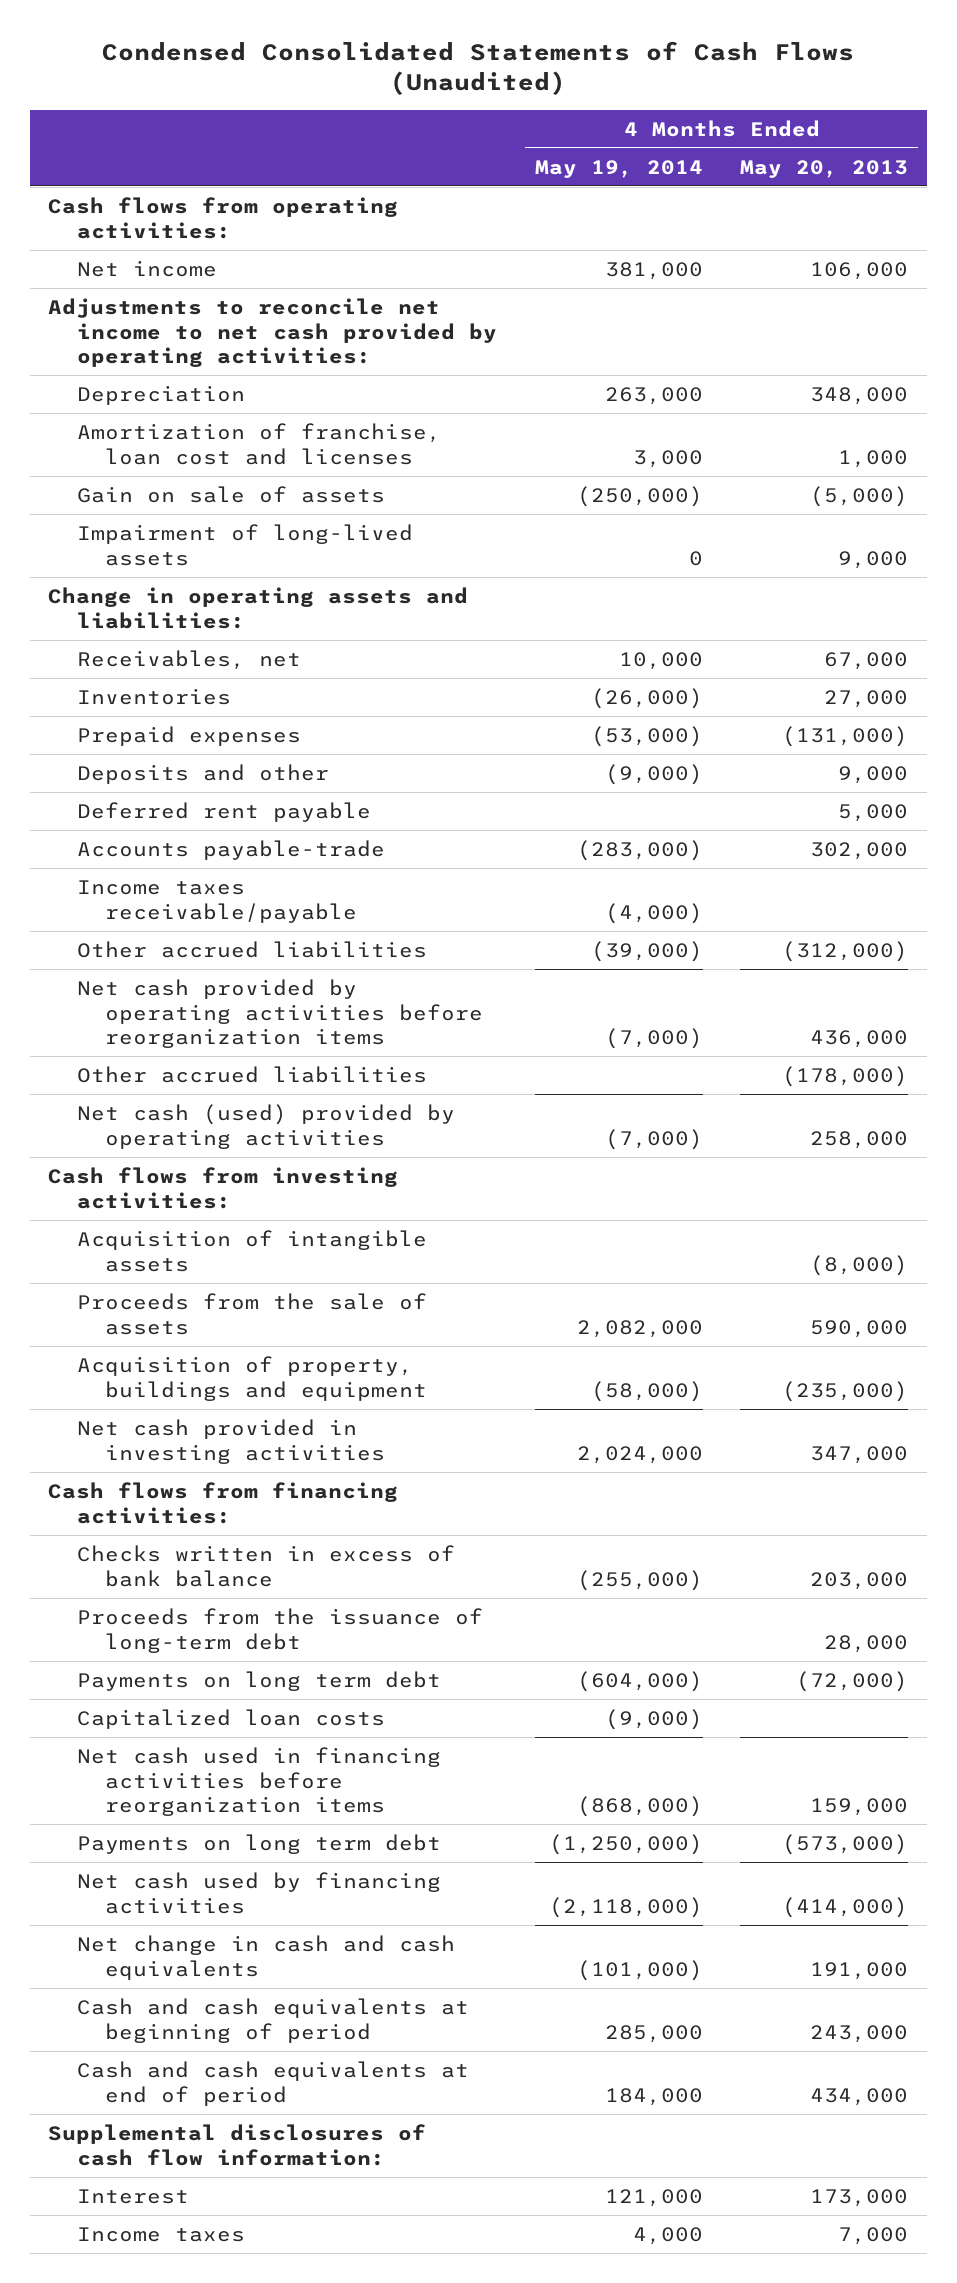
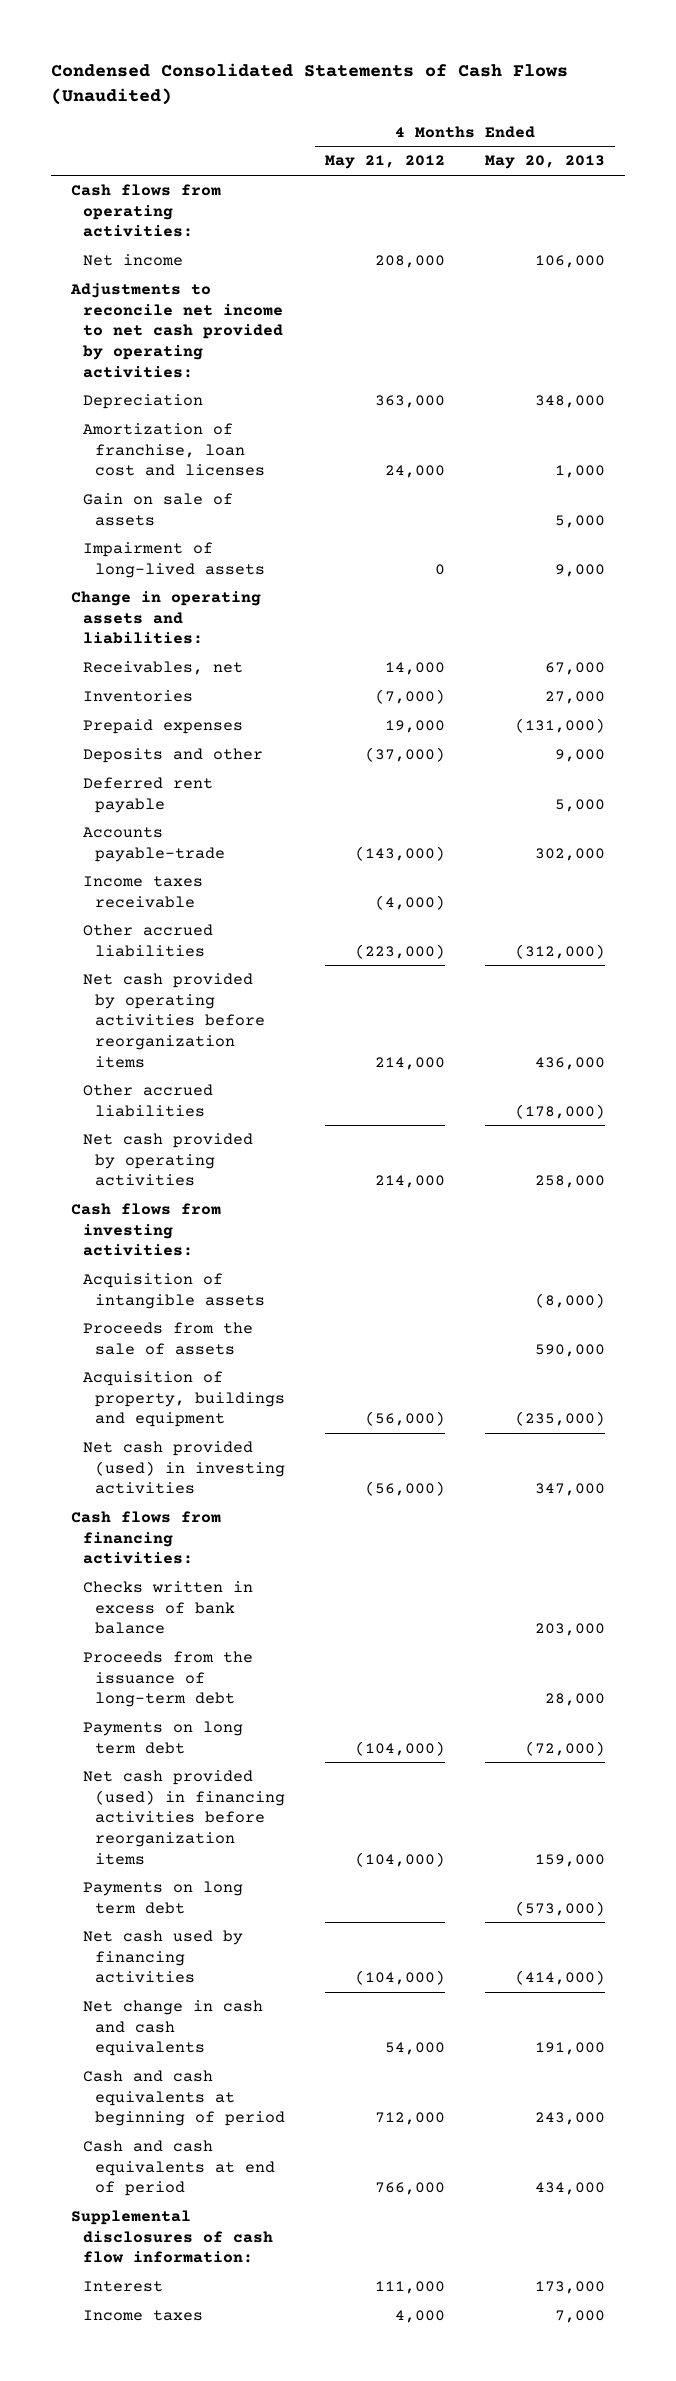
- | 4 Months Ended May 19, 2014 | 4 Months Ended May 20, 2013
+ | 4 Months Ended May 21, 2012 | 4 Months Ended May 20, 2013
- Gain on sale of assets | (250,000) | (5,000)
+ Gain on sale of assets | | 5,000
- Income taxes receivable/payable | (4,000) |
+ Income taxes receivable | (4,000) |
- Net cash (used) provided by operating activities | (7,000) | 258,000
+ Net cash provided by operating activities | 214,000 | 258,000
- Net cash provided in investing activities | 2,024,000 | 347,000
+ Net cash provided (used) in investing activities | (56,000) | 347,000
- Capitalized loan costs | (9,000) |
- Net cash used in financing activities before reorganization items | (868,000) | 159,000
+ Net cash provided (used) in financing activities before reorganization items | (104,000) | 159,000

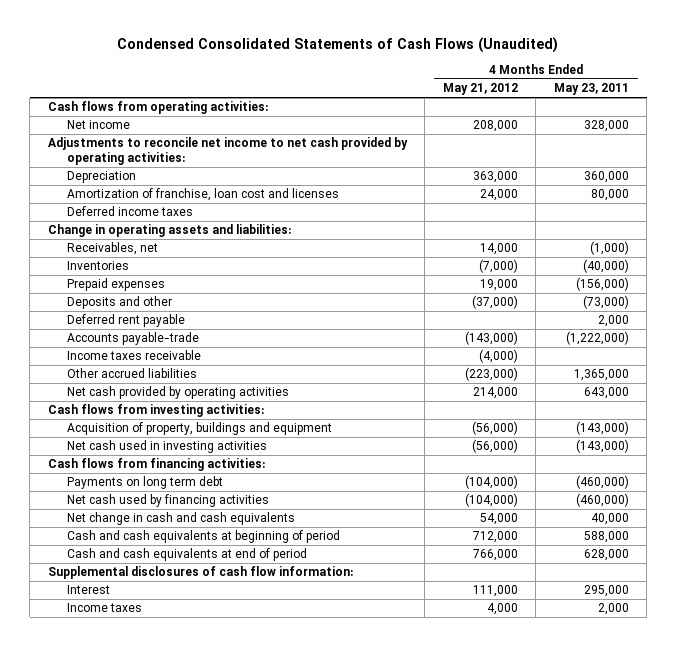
- | 4 Months Ended May 21, 2012 | 4 Months Ended May 20, 2013
+ | 4 Months Ended May 21, 2012 | 4 Months Ended May 23, 2011
- Gain on sale of assets | | 5,000
- Impairment of long-lived assets | 0 | 9,000
+ Deferred income taxes
- Net cash provided by operating activities before reorganization items | 214,000 | 436,000
- Other accrued liabilities | | (178,000)
- Acquisition of intangible assets | | (8,000)
- Proceeds from the sale of assets | | 590,000
- Net cash provided (used) in investing activities | (56,000) | 347,000
+ Net cash used in investing activities | (56,000) | (143,000)
- Checks written in excess of bank balance | | 203,000
- Proceeds from the issuance of long-term debt | | 28,000
- Net cash provided (used) in financing activities before reorganization items | (104,000) | 159,000
- Payments on long term debt | | (573,000)

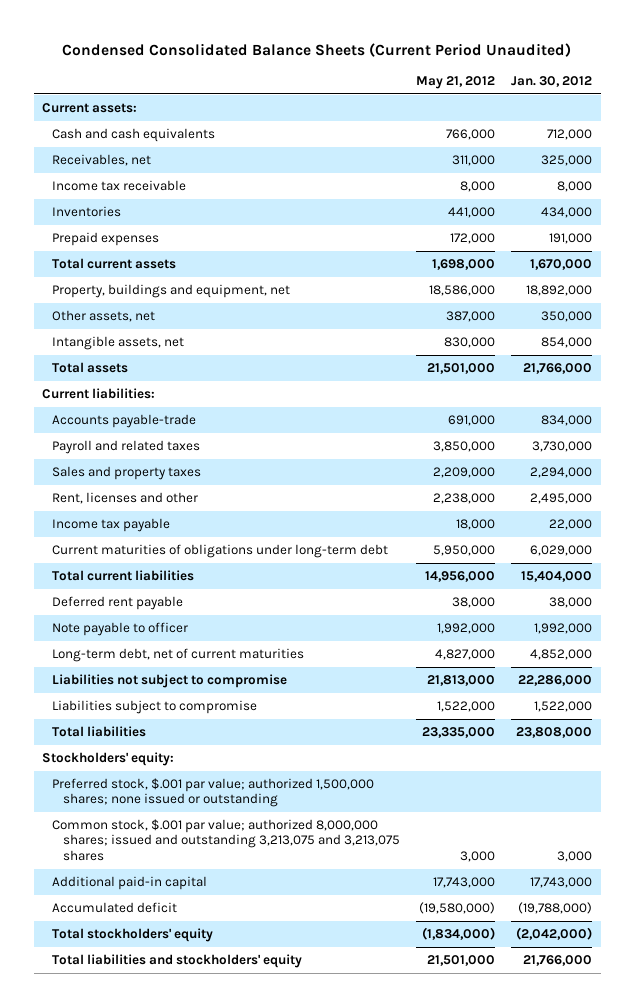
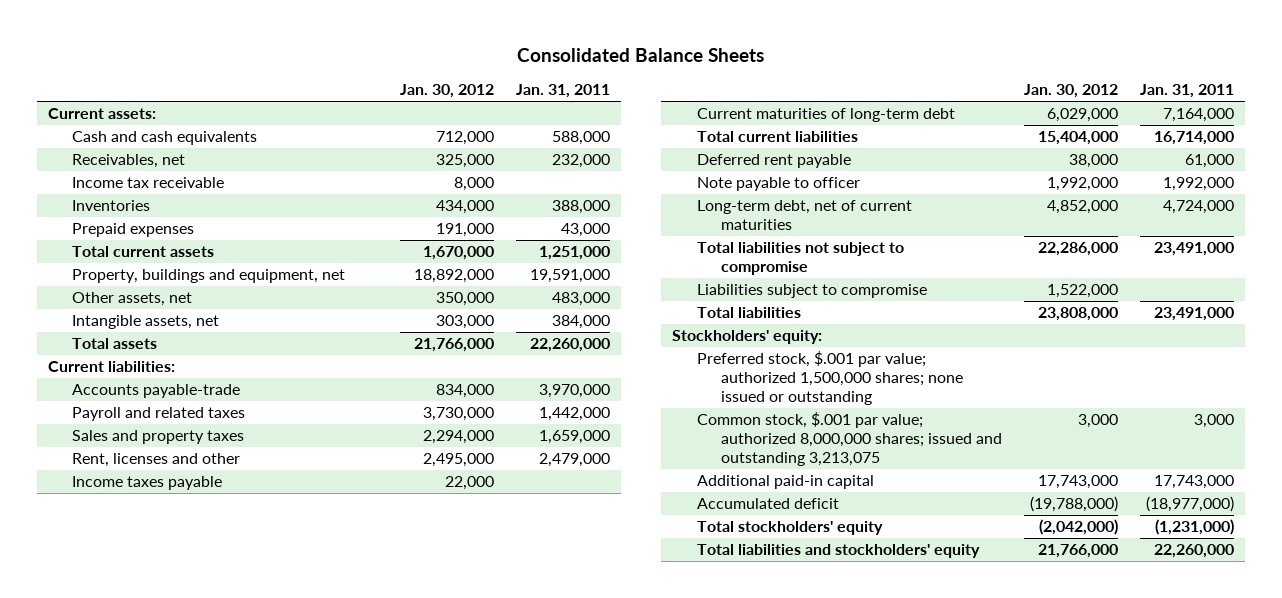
- Condensed Consolidated Balance Sheets (Current Period Unaudited)
+ Consolidated Balance Sheets
- | May 21, 2012 | Jan. 30, 2012
+ | Jan. 30, 2012 | Jan. 31, 2011
- Intangible assets, net | 830,000 | 854,000
+ Intangible assets, net | 303,000 | 384,000
- Income tax payable | 18,000 | 22,000
- Current maturities of obligations under long-term debt | 5,950,000 | 6,029,000
+ Income taxes payable | 22,000 |
+ Current maturities of long-term debt | 6,029,000 | 7,164,000
- Liabilities not subject to compromise | 21,813,000 | 22,286,000
+ Total liabilities not subject to compromise | 22,286,000 | 23,491,000
- Common stock, $.001 par value; authorized 8,000,000 shares; issued and outstanding 3,213,075 and 3,213,075 shares | 3,000 | 3,000
+ Common stock, $.001 par value; authorized 8,000,000 shares; issued and outstanding 3,213,075 | 3,000 | 3,000

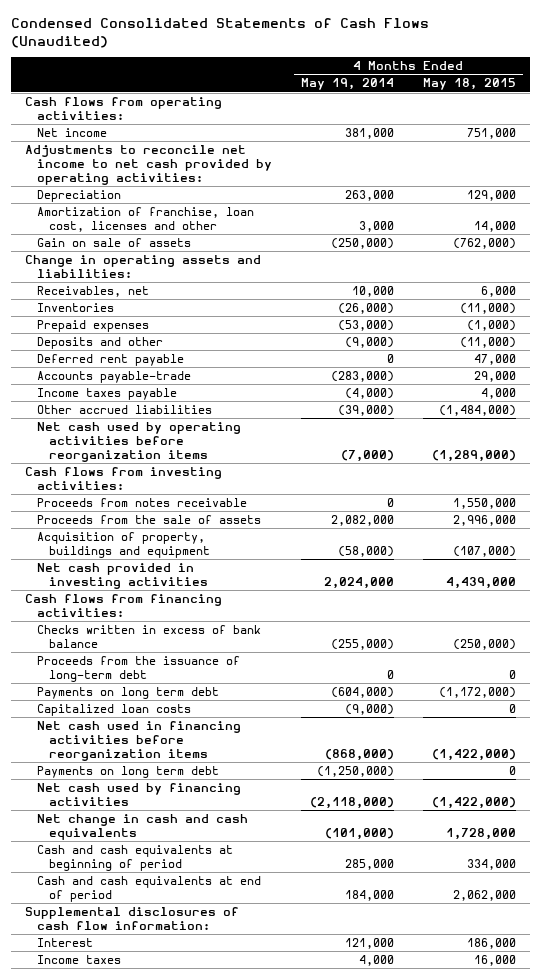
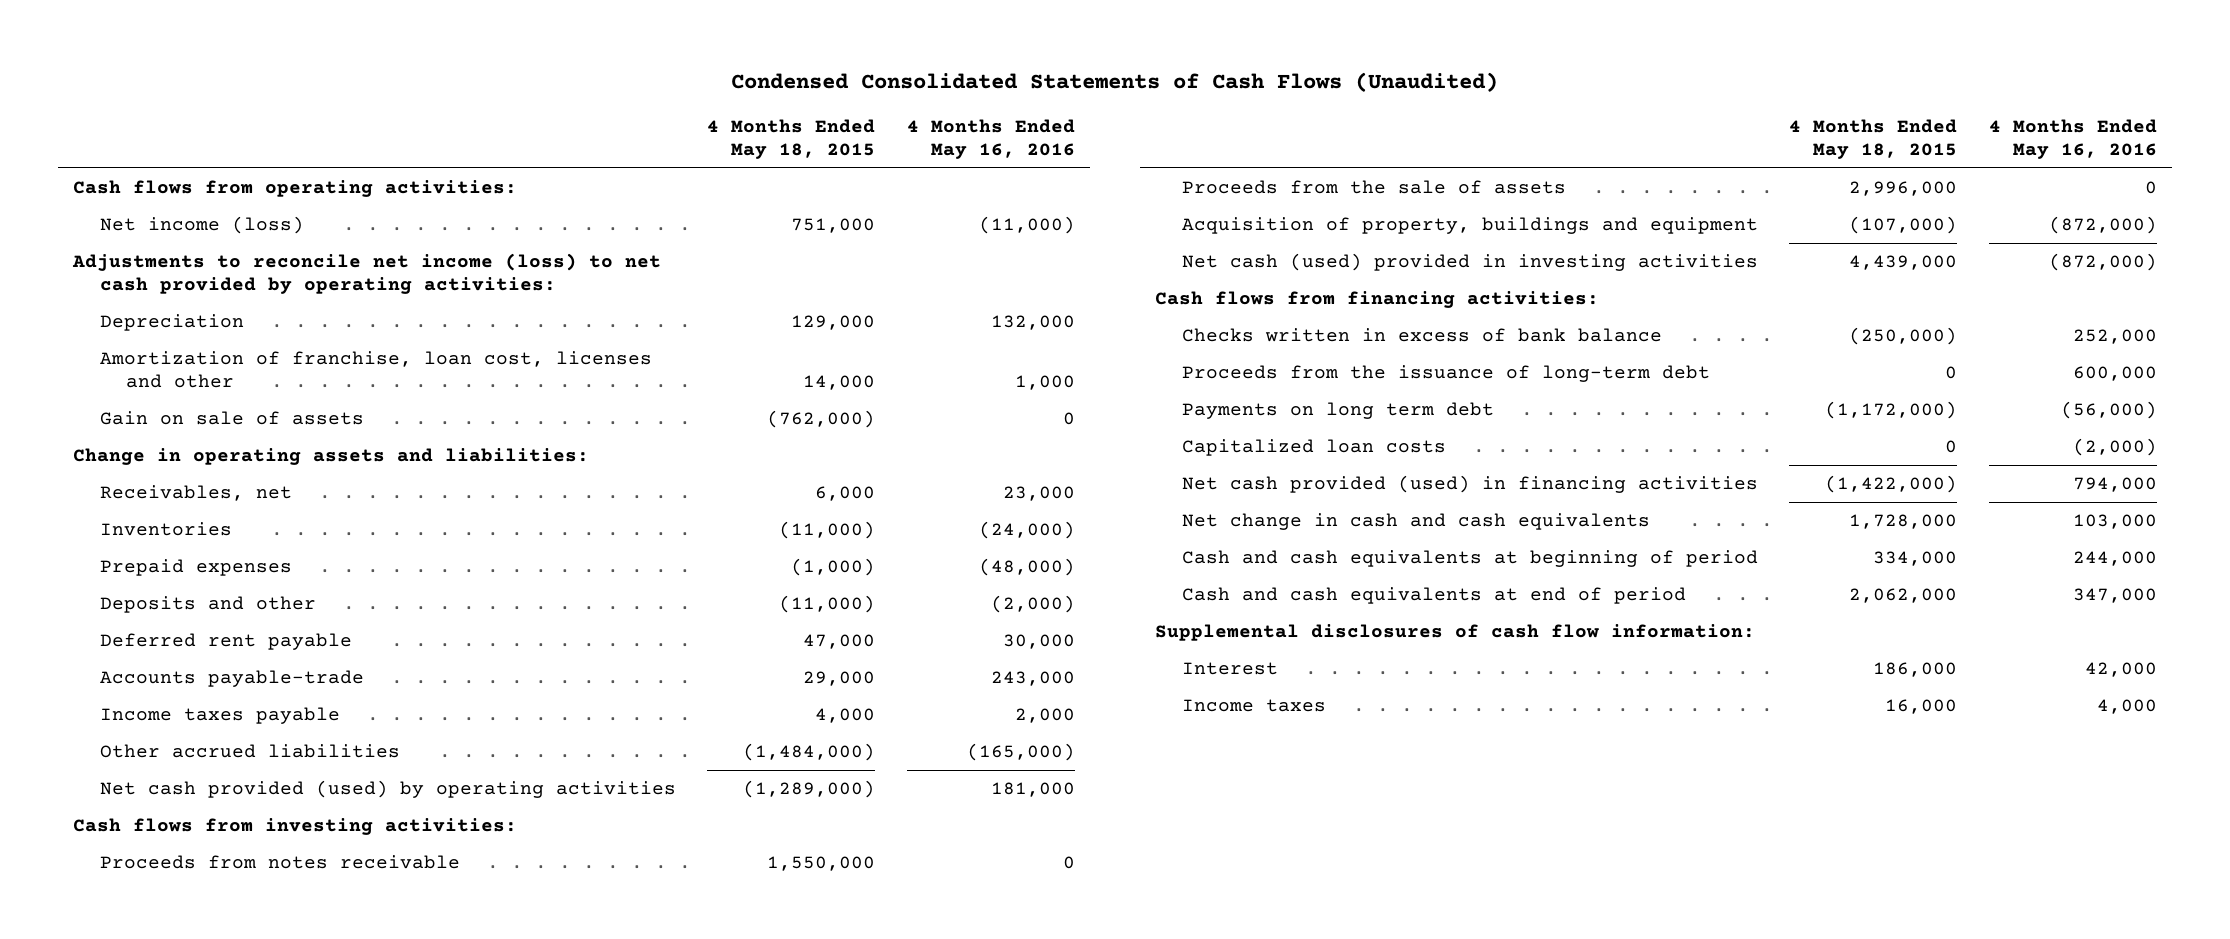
- | 4 Months Ended May 19, 2014 | 4 Months Ended May 18, 2015
+ | 4 Months Ended May 18, 2015 | 4 Months Ended May 16, 2016
- Net income | 381,000 | 751,000
- Adjustments to reconcile net income to net cash provided by operating activities:
+ Net income (loss) | 751,000 | (11,000)
+ Adjustments to reconcile net income (loss) to net cash provided by operating activities:
- Net cash used by operating activities before reorganization items | (7,000) | (1,289,000)
+ Net cash provided (used) by operating activities | (1,289,000) | 181,000
- Net cash provided in investing activities | 2,024,000 | 4,439,000
+ Net cash (used) provided in investing activities | 4,439,000 | (872,000)
- Net cash used in financing activities before reorganization items | (868,000) | (1,422,000)
- Payments on long term debt | (1,250,000) | 0
- Net cash used by financing activities | (2,118,000) | (1,422,000)
+ Net cash provided (used) in financing activities | (1,422,000) | 794,000

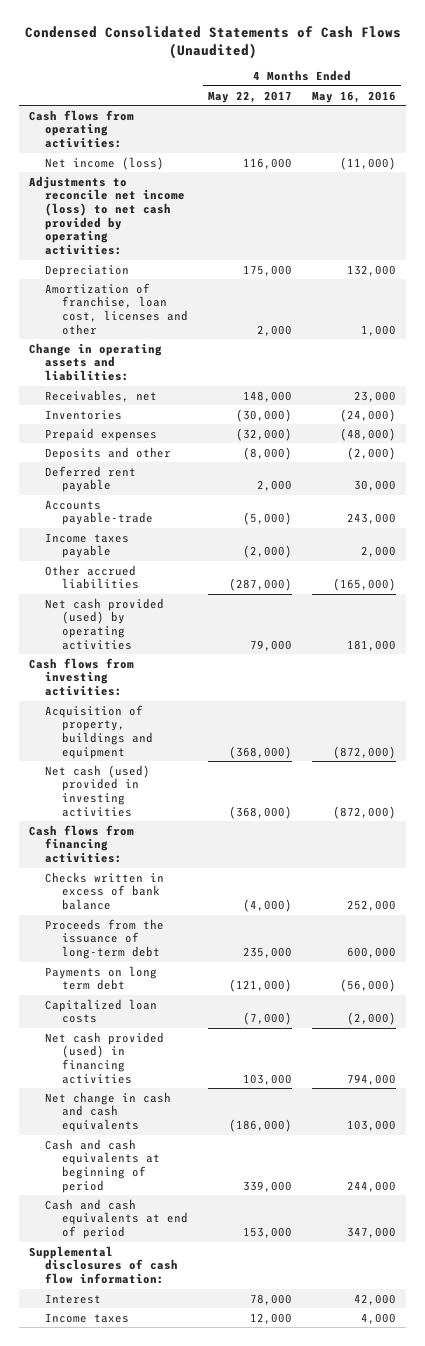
- | 4 Months Ended May 18, 2015 | 4 Months Ended May 16, 2016
+ | 4 Months Ended May 22, 2017 | 4 Months Ended May 16, 2016
- Gain on sale of assets | (762,000) | 0
- Proceeds from notes receivable | 1,550,000 | 0
- Proceeds from the sale of assets | 2,996,000 | 0

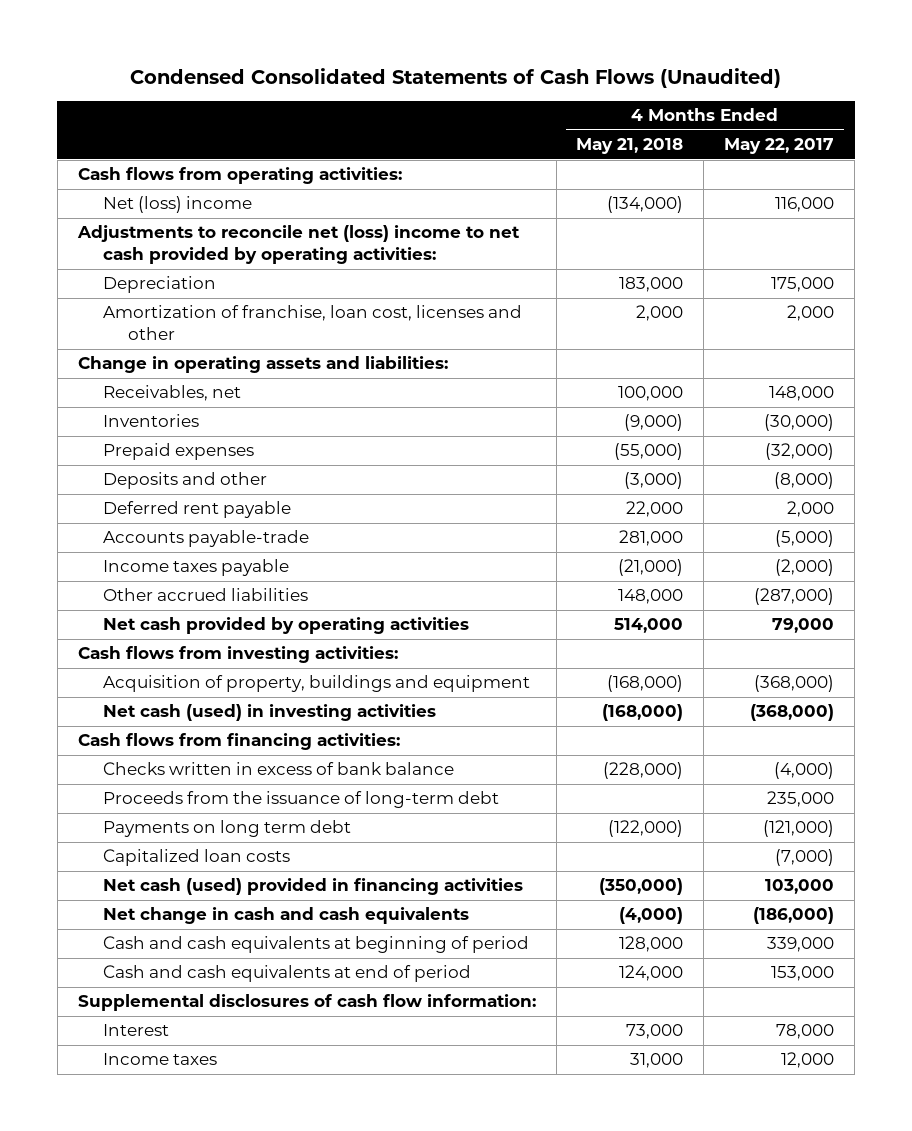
- | 4 Months Ended May 22, 2017 | 4 Months Ended May 16, 2016
+ | 4 Months Ended May 21, 2018 | 4 Months Ended May 22, 2017
- Net income (loss) | 116,000 | (11,000)
- Adjustments to reconcile net income (loss) to net cash provided by operating activities:
+ Net (loss) income | (134,000) | 116,000
+ Adjustments to reconcile net (loss) income to net cash provided by operating activities:
- Net cash provided (used) by operating activities | 79,000 | 181,000
+ Net cash provided by operating activities | 514,000 | 79,000
- Net cash (used) provided in investing activities | (368,000) | (872,000)
+ Net cash (used) in investing activities | (168,000) | (368,000)
- Net cash provided (used) in financing activities | 103,000 | 794,000
+ Net cash (used) provided in financing activities | (350,000) | 103,000

